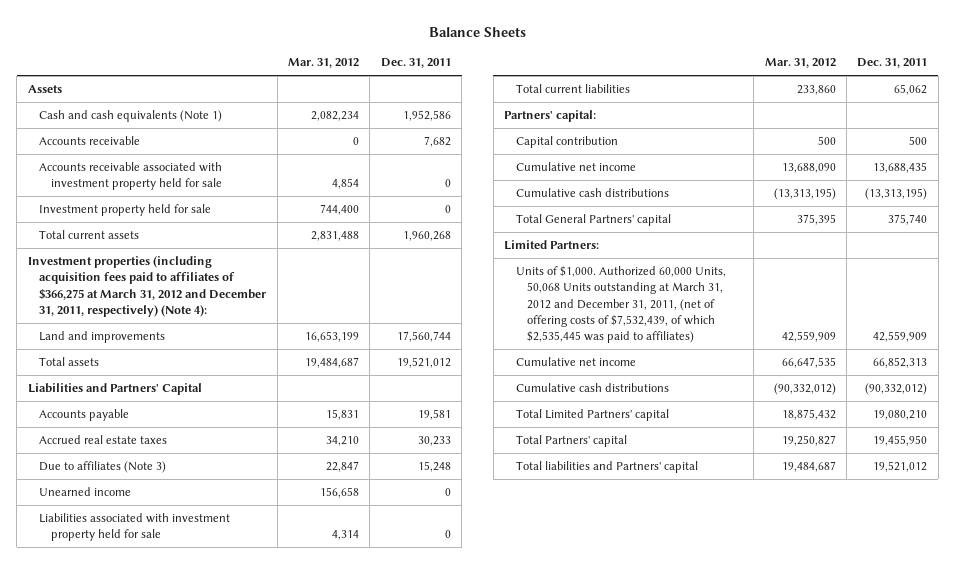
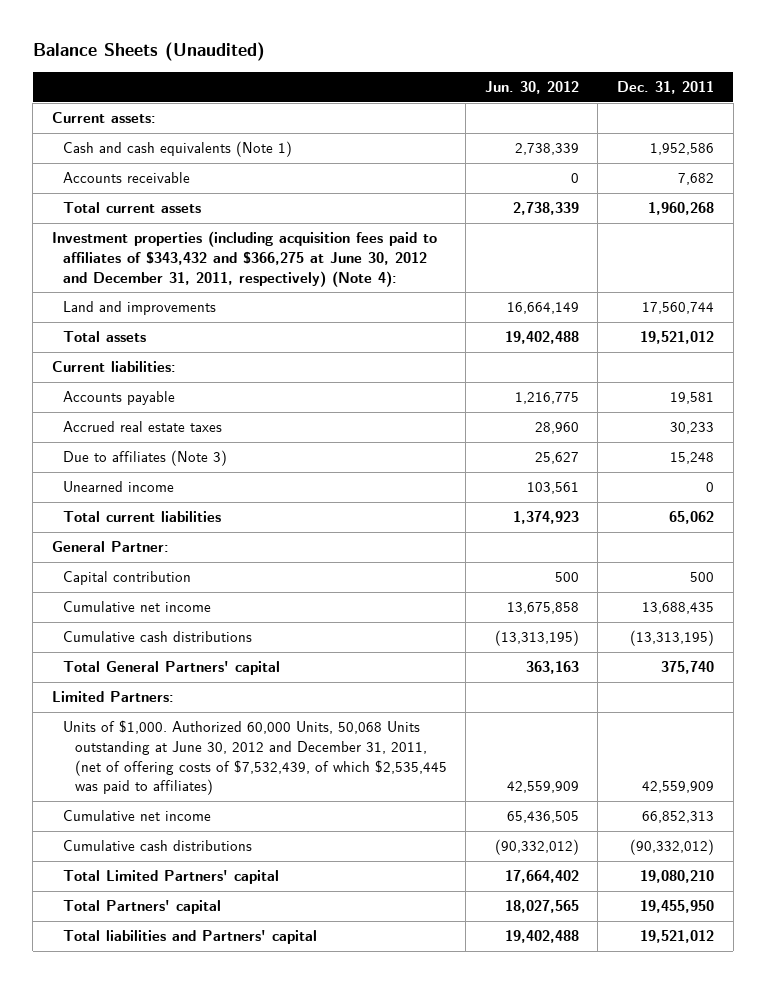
- Balance Sheets
+ Balance Sheets (Unaudited)
- | Mar. 31, 2012 | Dec. 31, 2011
+ | Jun. 30, 2012 | Dec. 31, 2011
- Assets
+ Current assets:
- Accounts receivable associated with investment property held for sale | 4,854 | 0
- Investment property held for sale | 744,400 | 0
- Investment properties (including acquisition fees paid to affiliates of $366,275 at March 31, 2012 and December 31, 2011, respectively) (Note 4):
+ Investment properties (including acquisition fees paid to affiliates of $343,432 and $366,275 at June 30, 2012 and December 31, 2011, respectively) (Note 4):
- Liabilities and Partners' Capital
+ Current liabilities:
- Liabilities associated with investment property held for sale | 4,314 | 0
- Partners' capital:
+ General Partner:
- Units of $1,000. Authorized 60,000 Units, 50,068 Units outstanding at March 31, 2012 and December 31, 2011, (net of offering costs of $7,532,439, of which $2,535,445 was paid to affiliates) | 42,559,909 | 42,559,909
+ Units of $1,000. Authorized 60,000 Units, 50,068 Units outstanding at June 30, 2012 and December 31, 2011, (net of offering costs of $7,532,439, of which $2,535,445 was paid to affiliates) | 42,559,909 | 42,559,909

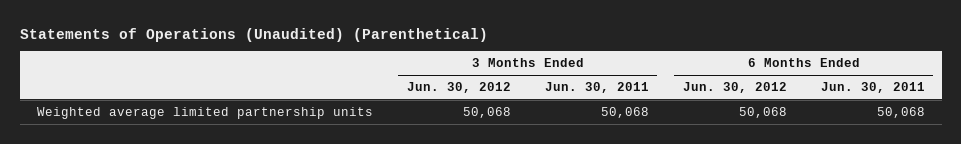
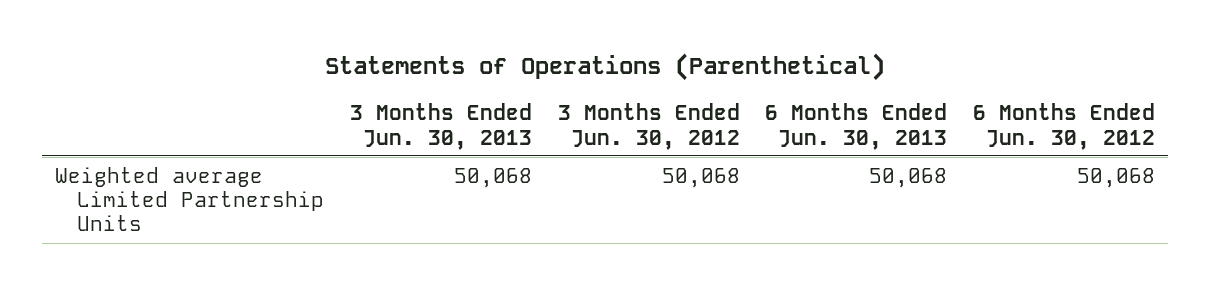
- Statements of Operations (Unaudited) (Parenthetical)
+ Statements of Operations (Parenthetical)
- | 3 Months Ended Jun. 30, 2012 | 3 Months Ended Jun. 30, 2011 | 6 Months Ended Jun. 30, 2012 | 6 Months Ended Jun. 30, 2011
+ | 3 Months Ended Jun. 30, 2013 | 3 Months Ended Jun. 30, 2012 | 6 Months Ended Jun. 30, 2013 | 6 Months Ended Jun. 30, 2012
- Weighted average limited partnership units | 50,068 | 50,068 | 50,068 | 50,068
+ Weighted average Limited Partnership Units | 50,068 | 50,068 | 50,068 | 50,068

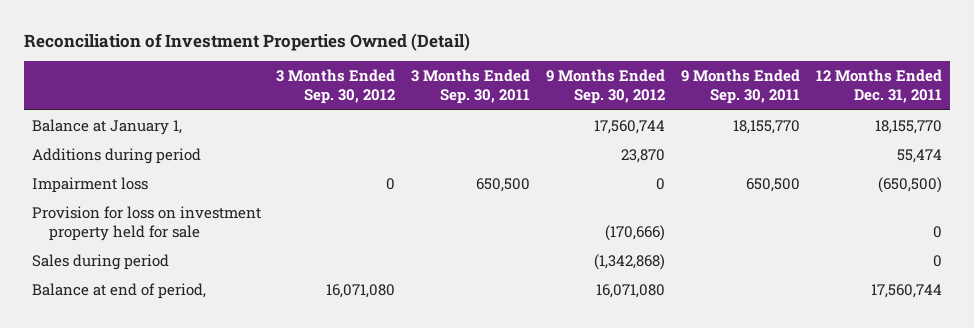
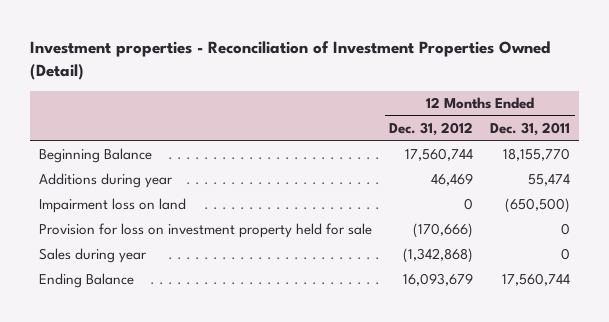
- Reconciliation of Investment Properties Owned (Detail)
+ Investment properties - Reconciliation of Investment Properties Owned (Detail)
- | 3 Months Ended Sep. 30, 2012 | 3 Months Ended Sep. 30, 2011 | 9 Months Ended Sep. 30, 2012 | 9 Months Ended Sep. 30, 2011 | 12 Months Ended Dec. 31, 2011
+ | 12 Months Ended Dec. 31, 2012 | 12 Months Ended Dec. 31, 2011
- Balance at January 1, | | | 17,560,744 | 18,155,770 | 18,155,770
- Additions during period | | | 23,870 | | 55,474
- Impairment loss | 0 | 650,500 | 0 | 650,500 | (650,500)
+ Beginning Balance | 17,560,744 | 18,155,770
+ Additions during year | 46,469 | 55,474
+ Impairment loss on land | 0 | (650,500)
- Sales during period | | | (1,342,868) | | 0
- Balance at end of period, | 16,071,080 | | 16,071,080 | | 17,560,744
+ Sales during year | (1,342,868) | 0
+ Ending Balance | 16,093,679 | 17,560,744

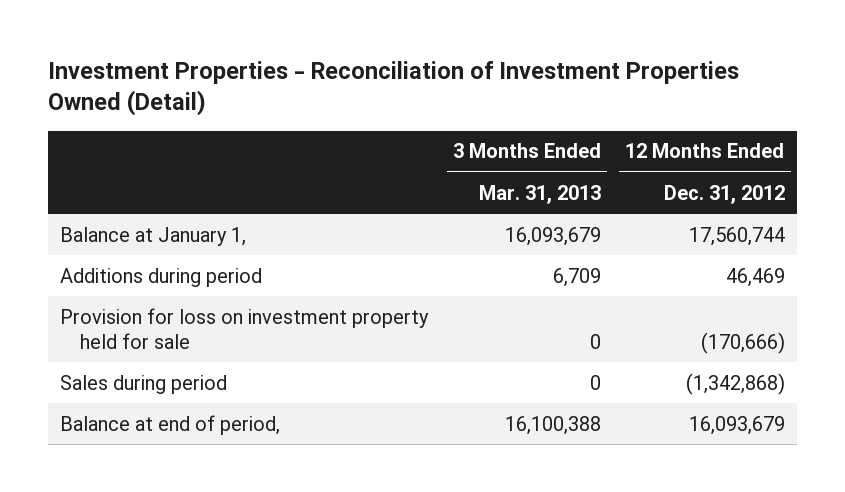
- Investment properties - Reconciliation of Investment Properties Owned (Detail)
+ Investment Properties - Reconciliation of Investment Properties Owned (Detail)
- | 12 Months Ended Dec. 31, 2012 | 12 Months Ended Dec. 31, 2011
+ | 3 Months Ended Mar. 31, 2013 | 12 Months Ended Dec. 31, 2012
- Beginning Balance | 17,560,744 | 18,155,770
- Additions during year | 46,469 | 55,474
- Impairment loss on land | 0 | (650,500)
+ Balance at January 1, | 16,093,679 | 17,560,744
+ Additions during period | 6,709 | 46,469
- Sales during year | (1,342,868) | 0
- Ending Balance | 16,093,679 | 17,560,744
+ Sales during period | 0 | (1,342,868)
+ Balance at end of period, | 16,100,388 | 16,093,679

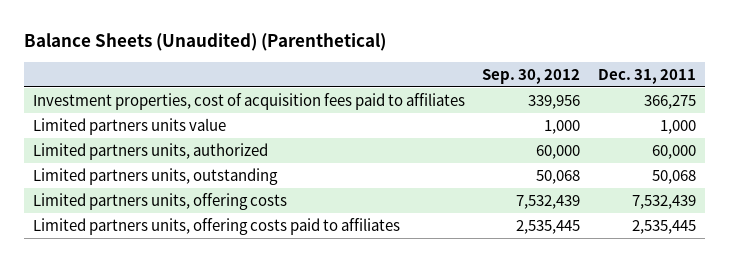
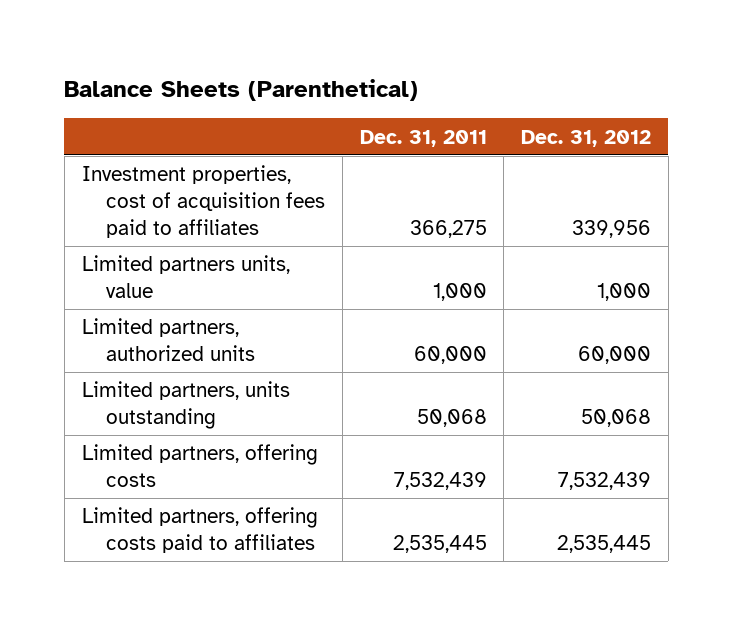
- Balance Sheets (Unaudited) (Parenthetical)
+ Balance Sheets (Parenthetical)
- | Sep. 30, 2012 | Dec. 31, 2011
+ | Dec. 31, 2011 | Dec. 31, 2012
- Limited partners units value | 1,000 | 1,000
- Limited partners units, authorized | 60,000 | 60,000
- Limited partners units, outstanding | 50,068 | 50,068
- Limited partners units, offering costs | 7,532,439 | 7,532,439
- Limited partners units, offering costs paid to affiliates | 2,535,445 | 2,535,445
+ Limited partners units, value | 1,000 | 1,000
+ Limited partners, authorized units | 60,000 | 60,000
+ Limited partners, units outstanding | 50,068 | 50,068
+ Limited partners, offering costs | 7,532,439 | 7,532,439
+ Limited partners, offering costs paid to affiliates | 2,535,445 | 2,535,445

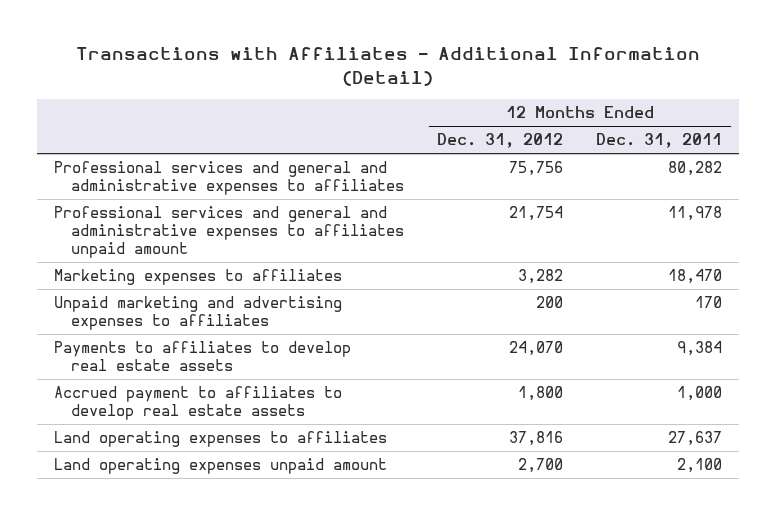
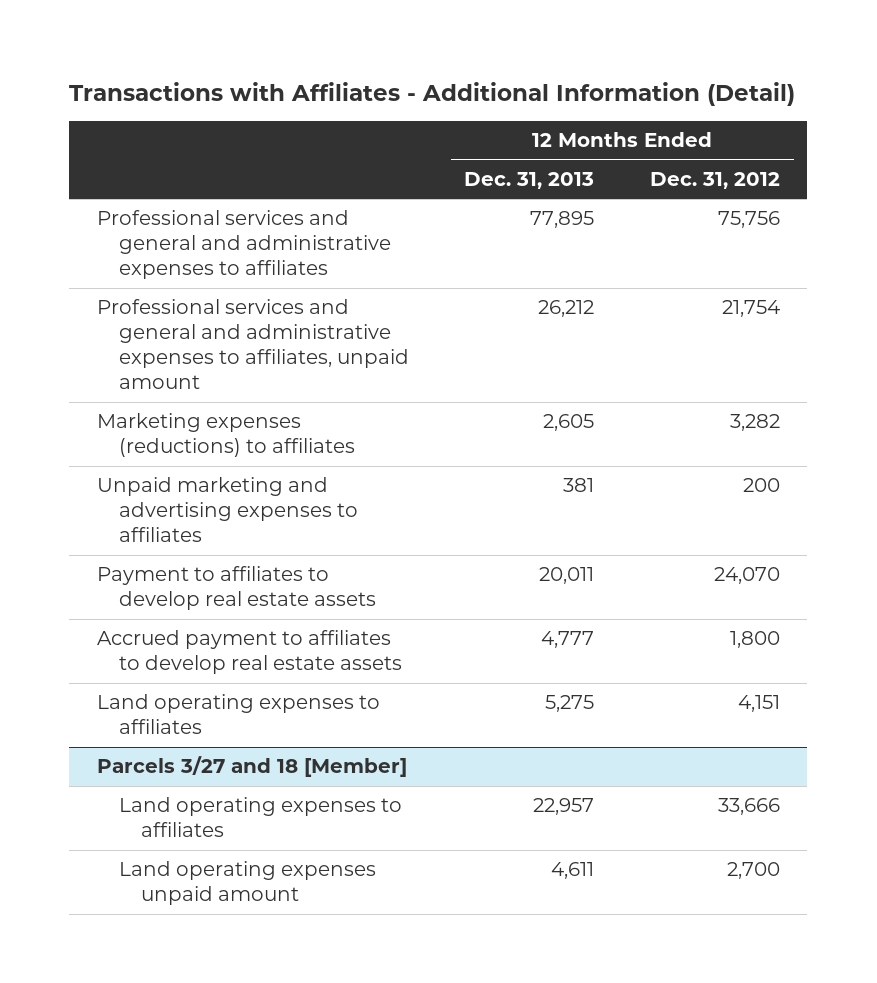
- | 12 Months Ended Dec. 31, 2012 | 12 Months Ended Dec. 31, 2011
+ | 12 Months Ended Dec. 31, 2013 | 12 Months Ended Dec. 31, 2012
- Professional services and general and administrative expenses to affiliates unpaid amount | 21,754 | 11,978
- Marketing expenses to affiliates | 3,282 | 18,470
+ Professional services and general and administrative expenses to affiliates, unpaid amount | 26,212 | 21,754
+ Marketing expenses (reductions) to affiliates | 2,605 | 3,282
- Payments to affiliates to develop real estate assets | 24,070 | 9,384
+ Payment to affiliates to develop real estate assets | 20,011 | 24,070
- Land operating expenses to affiliates | 37,816 | 27,637
+ Land operating expenses to affiliates | 5,275 | 4,151
+ Parcels 3/27 and 18 [Member]
+ Land operating expenses to affiliates | 22,957 | 33,666

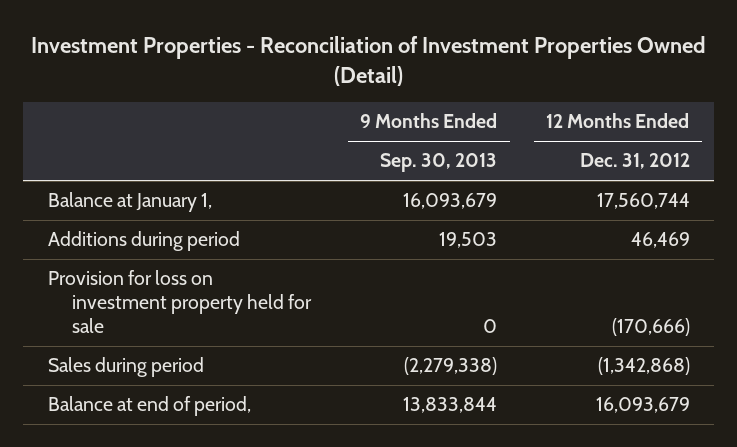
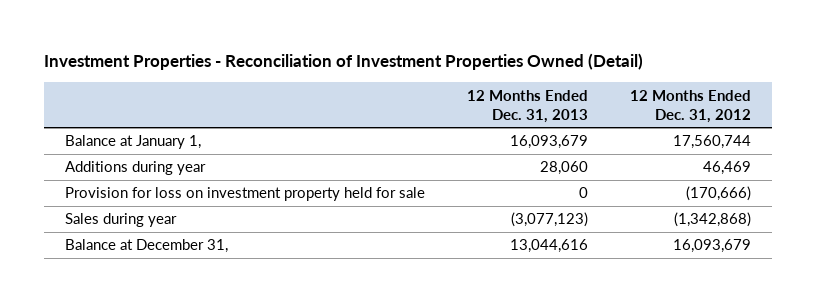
- | 9 Months Ended Sep. 30, 2013 | 12 Months Ended Dec. 31, 2012
+ | 12 Months Ended Dec. 31, 2013 | 12 Months Ended Dec. 31, 2012
- Additions during period | 19,503 | 46,469
+ Additions during year | 28,060 | 46,469
- Sales during period | (2,279,338) | (1,342,868)
- Balance at end of period, | 13,833,844 | 16,093,679
+ Sales during year | (3,077,123) | (1,342,868)
+ Balance at December 31, | 13,044,616 | 16,093,679

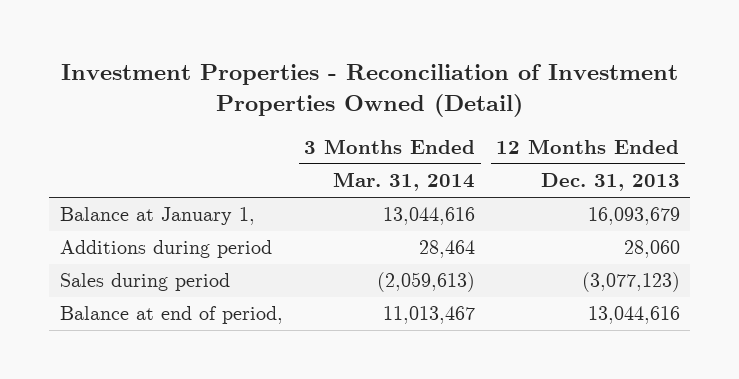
- | 12 Months Ended Dec. 31, 2013 | 12 Months Ended Dec. 31, 2012
+ | 3 Months Ended Mar. 31, 2014 | 12 Months Ended Dec. 31, 2013
- Additions during year | 28,060 | 46,469
- Provision for loss on investment property held for sale | 0 | (170,666)
- Sales during year | (3,077,123) | (1,342,868)
- Balance at December 31, | 13,044,616 | 16,093,679
+ Additions during period | 28,464 | 28,060
+ Sales during period | (2,059,613) | (3,077,123)
+ Balance at end of period, | 11,013,467 | 13,044,616

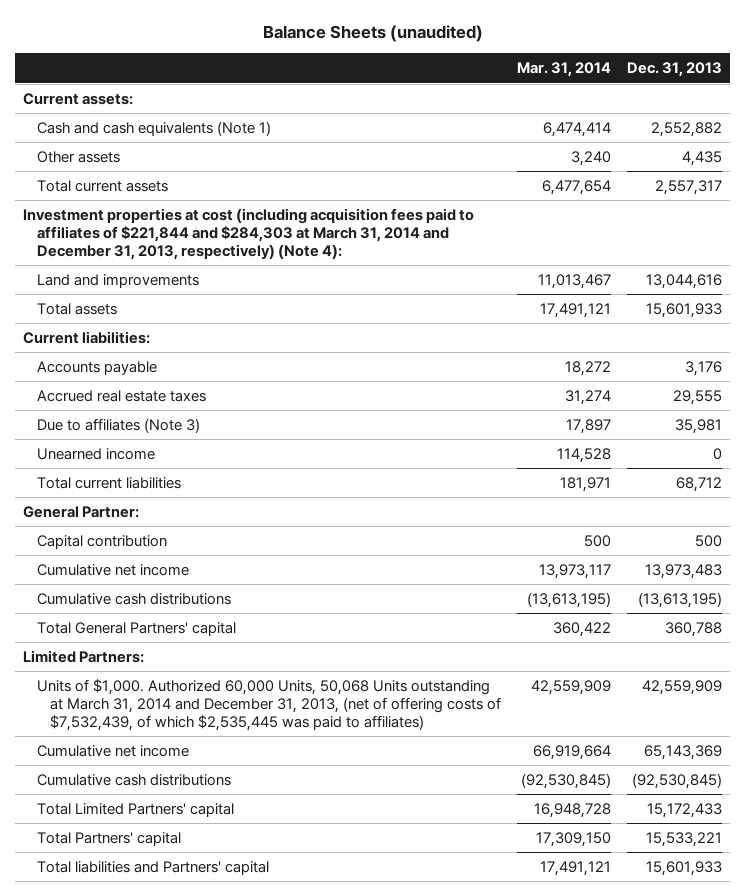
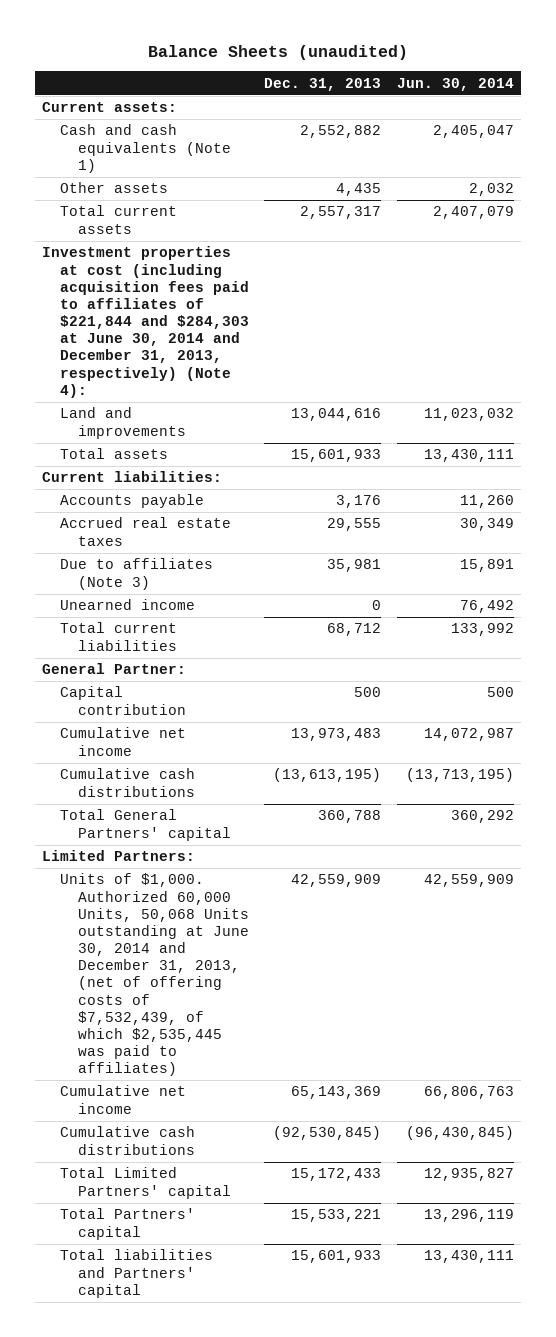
- | Mar. 31, 2014 | Dec. 31, 2013
+ | Dec. 31, 2013 | Jun. 30, 2014
- Investment properties at cost (including acquisition fees paid to affiliates of $221,844 and $284,303 at March 31, 2014 and December 31, 2013, respectively) (Note 4):
+ Investment properties at cost (including acquisition fees paid to affiliates of $221,844 and $284,303 at June 30, 2014 and December 31, 2013, respectively) (Note 4):
- Units of $1,000. Authorized 60,000 Units, 50,068 Units outstanding at March 31, 2014 and December 31, 2013, (net of offering costs of $7,532,439, of which $2,535,445 was paid to affiliates) | 42,559,909 | 42,559,909
+ Units of $1,000. Authorized 60,000 Units, 50,068 Units outstanding at June 30, 2014 and December 31, 2013, (net of offering costs of $7,532,439, of which $2,535,445 was paid to affiliates) | 42,559,909 | 42,559,909

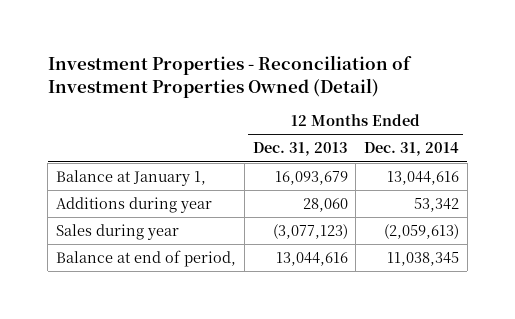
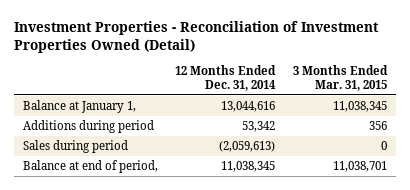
- | 12 Months Ended Dec. 31, 2013 | 12 Months Ended Dec. 31, 2014
+ | 12 Months Ended Dec. 31, 2014 | 3 Months Ended Mar. 31, 2015
- Additions during year | 28,060 | 53,342
- Sales during year | (3,077,123) | (2,059,613)
+ Additions during period | 53,342 | 356
+ Sales during period | (2,059,613) | 0

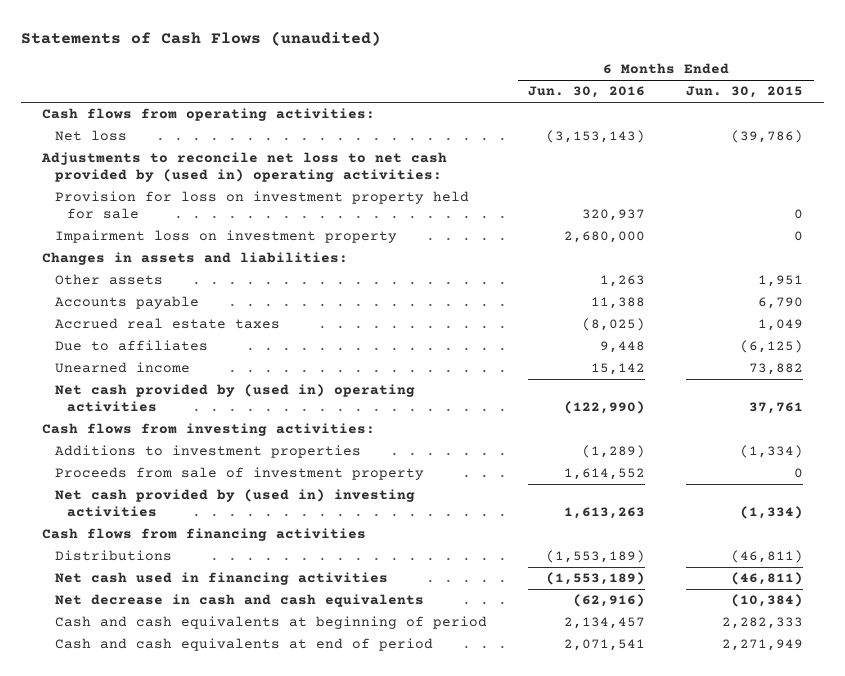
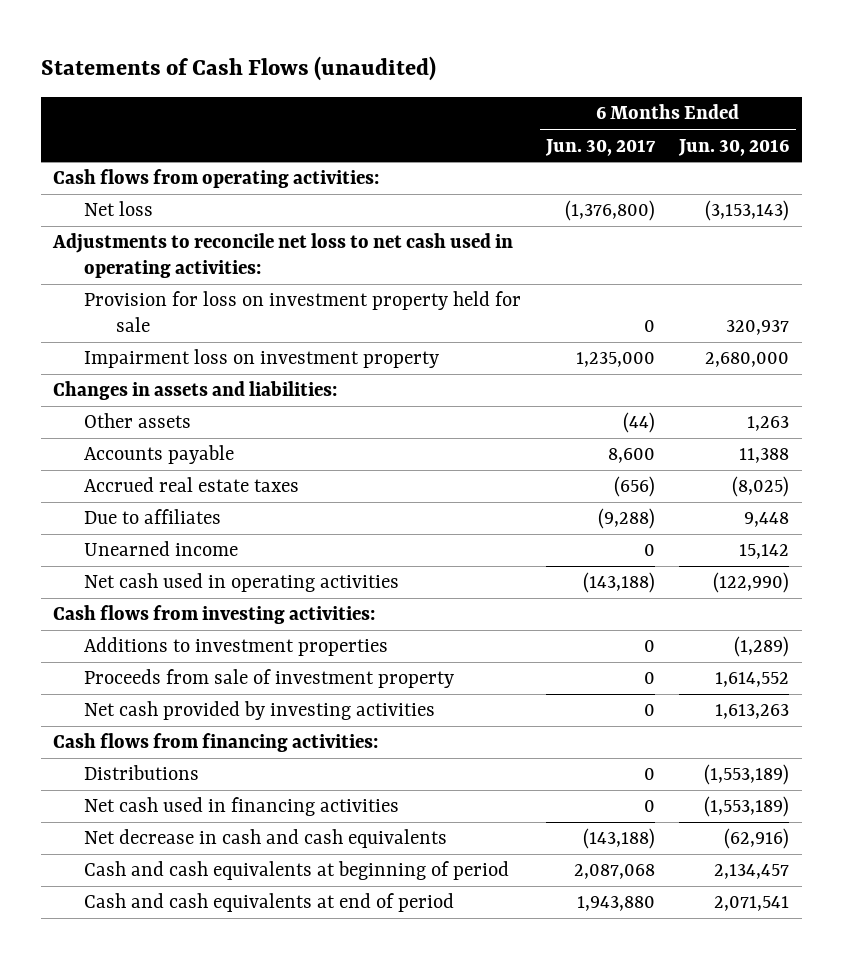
- | 6 Months Ended Jun. 30, 2016 | 6 Months Ended Jun. 30, 2015
+ | 6 Months Ended Jun. 30, 2017 | 6 Months Ended Jun. 30, 2016
- Adjustments to reconcile net loss to net cash provided by (used in) operating activities:
+ Adjustments to reconcile net loss to net cash used in operating activities:
- Net cash provided by (used in) operating activities | (122,990) | 37,761
+ Net cash used in operating activities | (143,188) | (122,990)
- Net cash provided by (used in) investing activities | 1,613,263 | (1,334)
- Cash flows from financing activities
+ Net cash provided by investing activities | 0 | 1,613,263
+ Cash flows from financing activities:

